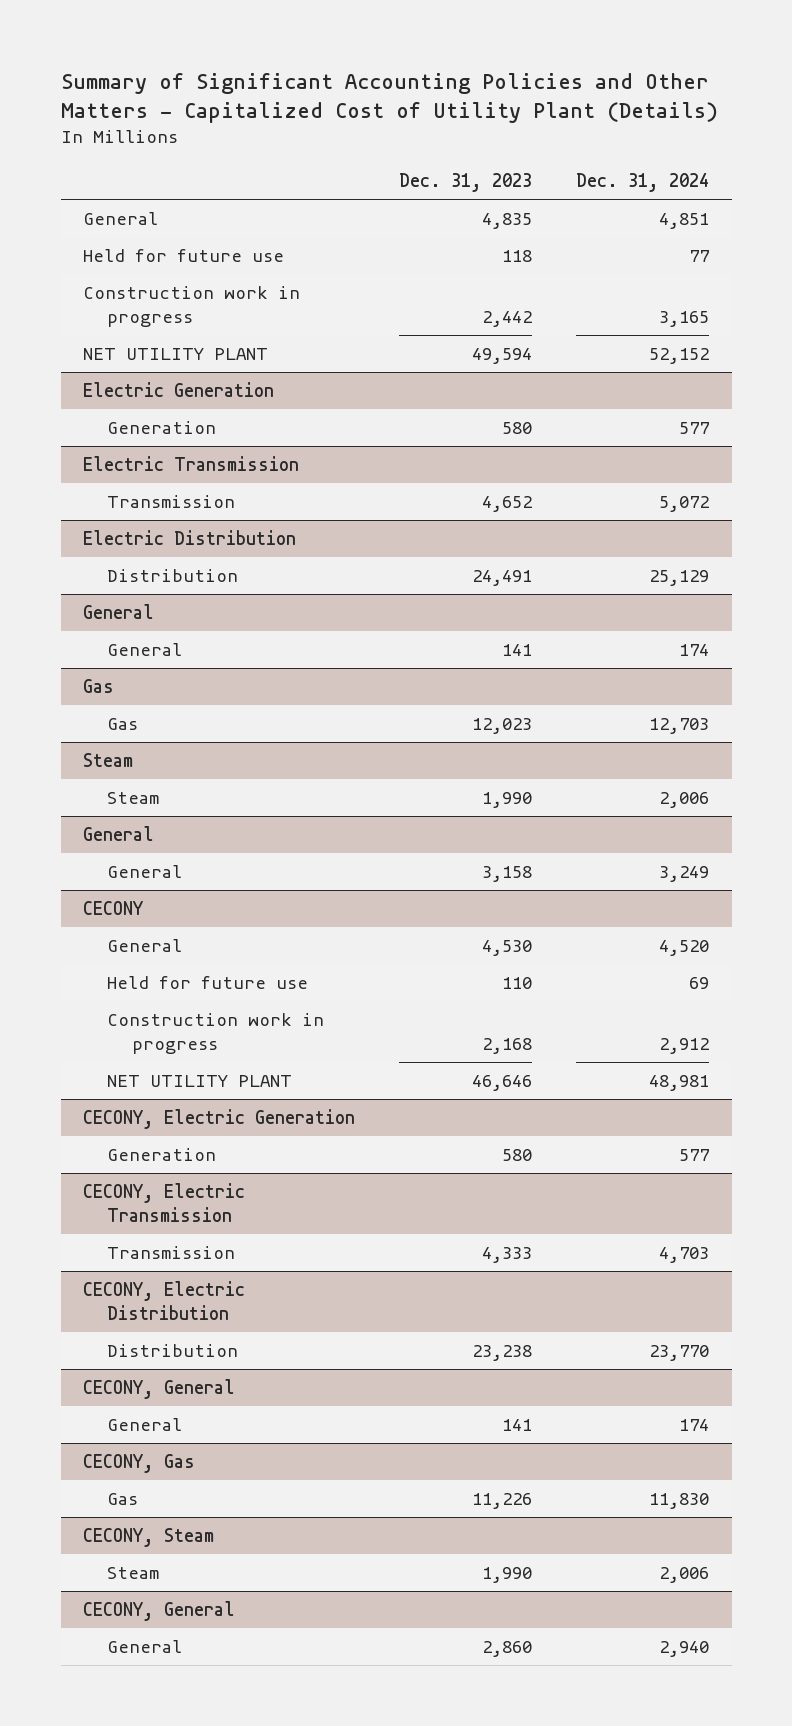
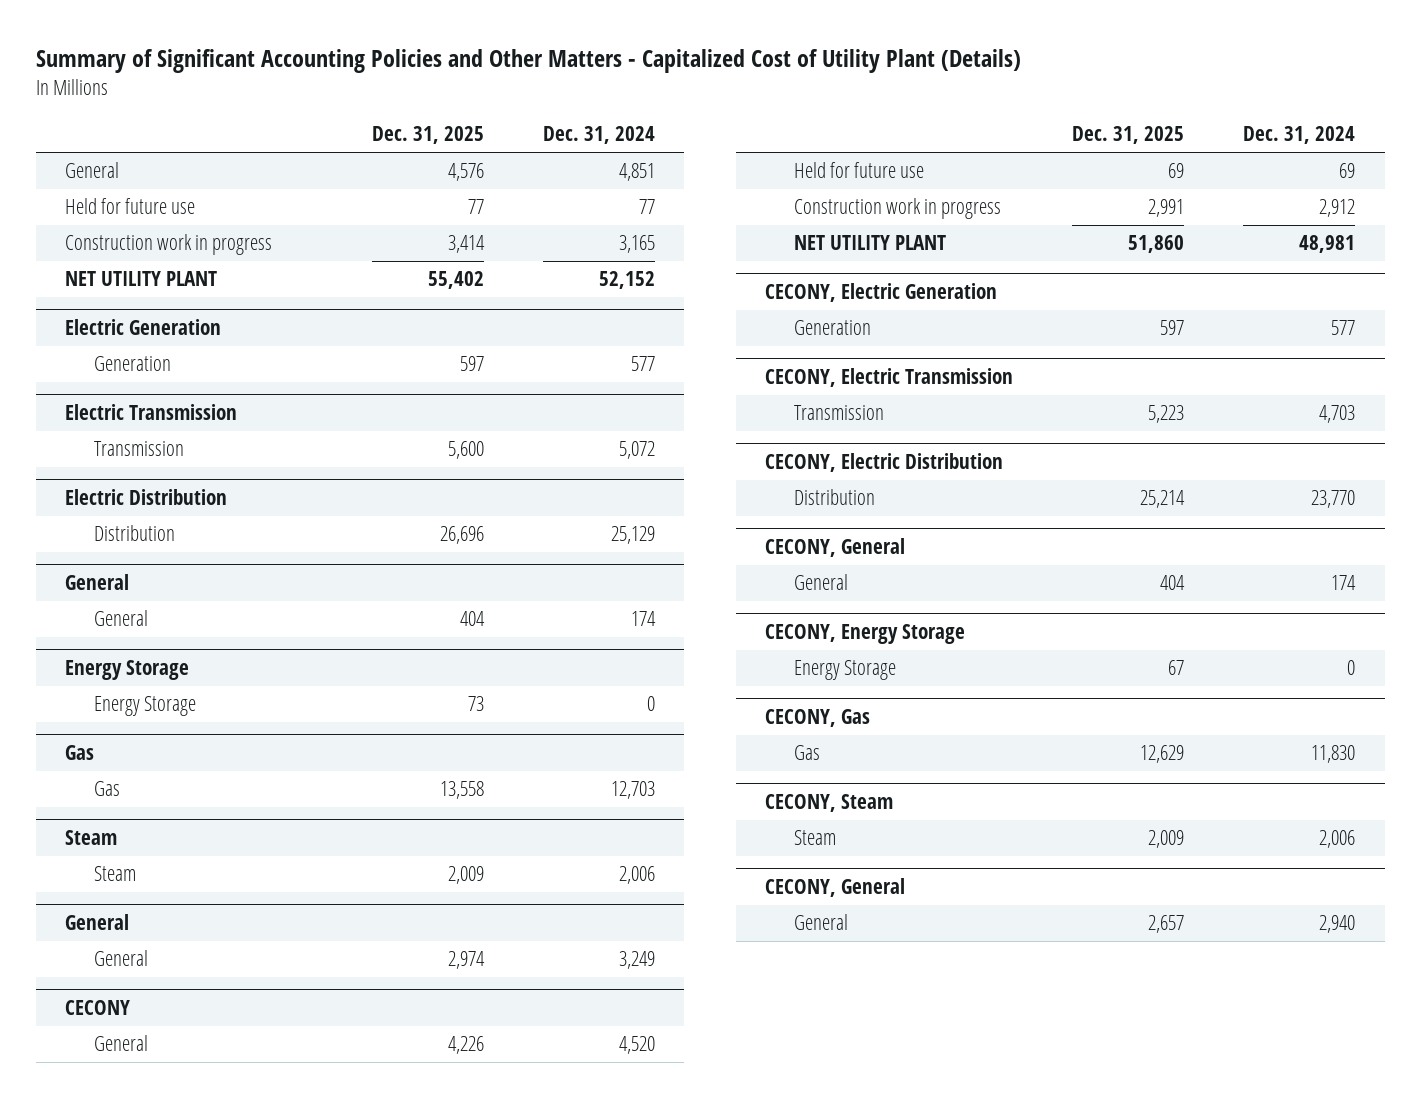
- | Dec. 31, 2023 | Dec. 31, 2024
+ | Dec. 31, 2025 | Dec. 31, 2024
+ Energy Storage
+ Energy Storage | 73 | 0
+ CECONY, Energy Storage
+ Energy Storage | 67 | 0

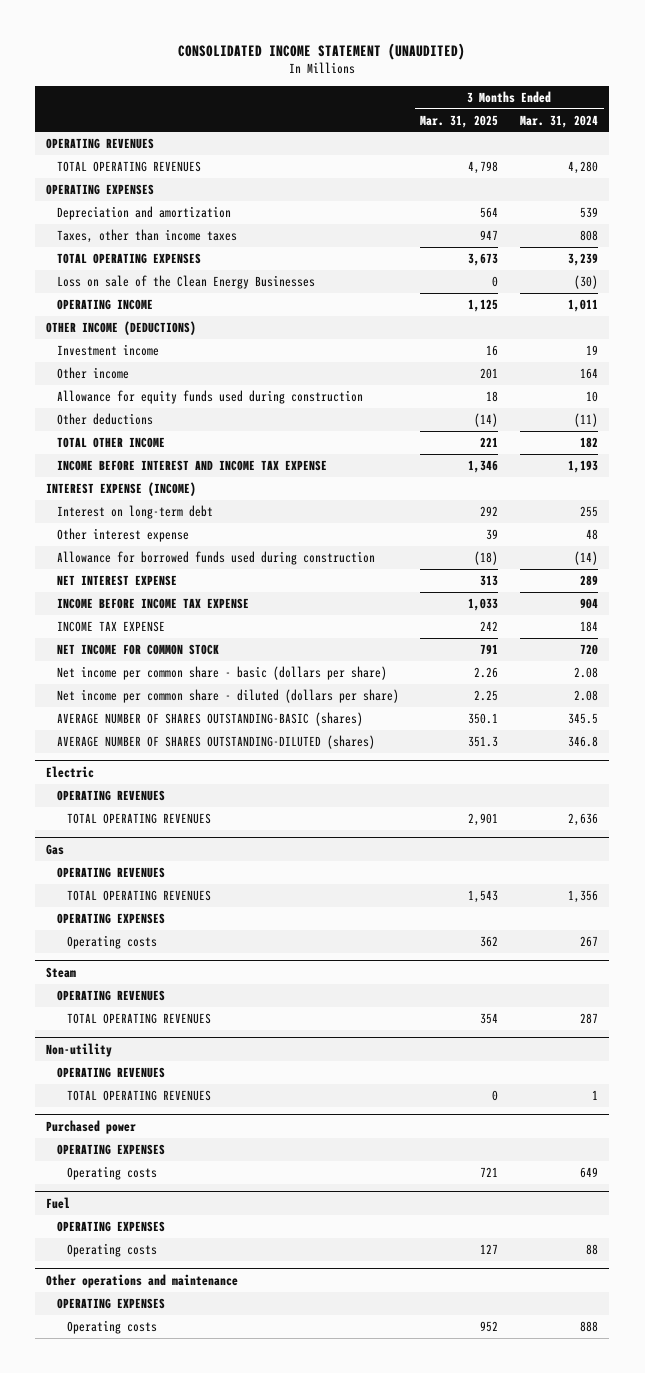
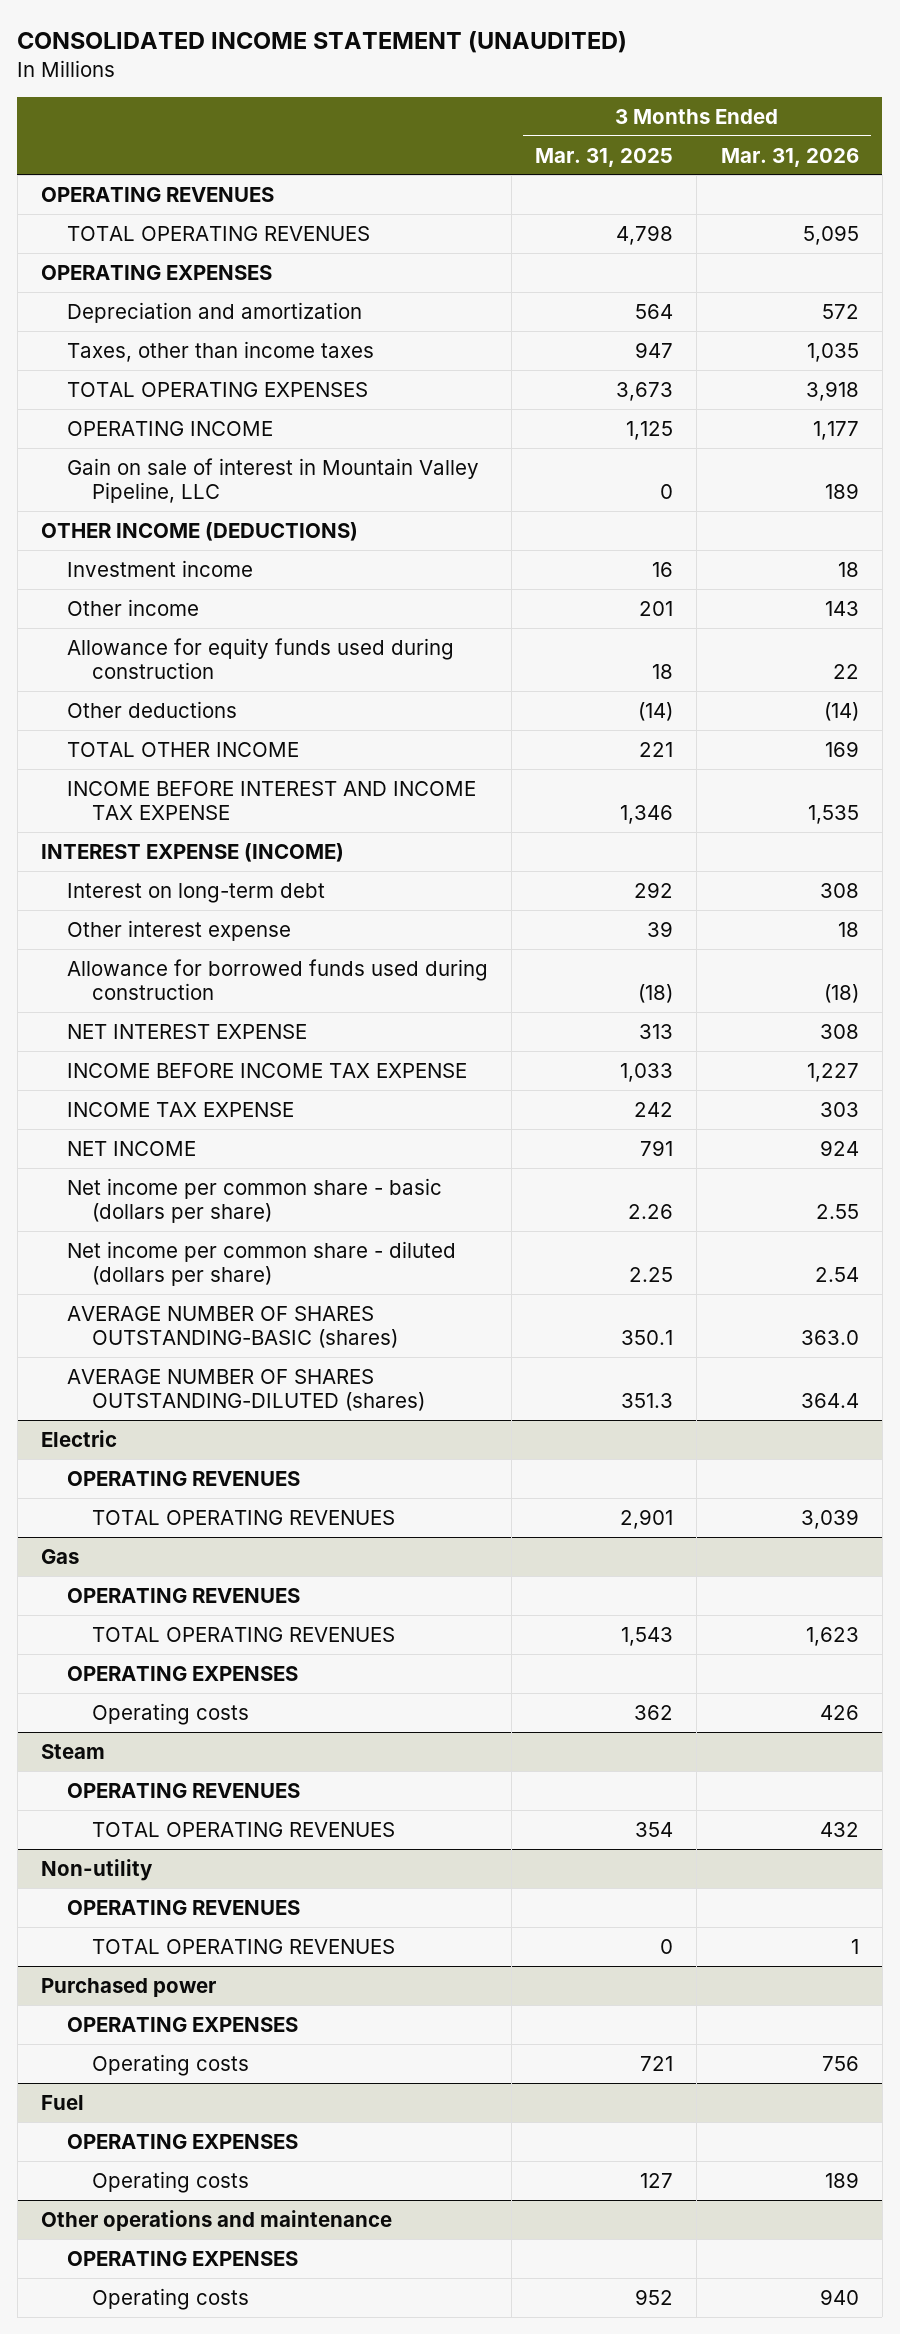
- | 3 Months Ended Mar. 31, 2025 | 3 Months Ended Mar. 31, 2024
+ | 3 Months Ended Mar. 31, 2025 | 3 Months Ended Mar. 31, 2026
- Loss on sale of the Clean Energy Businesses | 0 | (30)
+ Gain on sale of interest in Mountain Valley Pipeline, LLC | 0 | 189
- NET INCOME FOR COMMON STOCK | 791 | 720
+ NET INCOME | 791 | 924

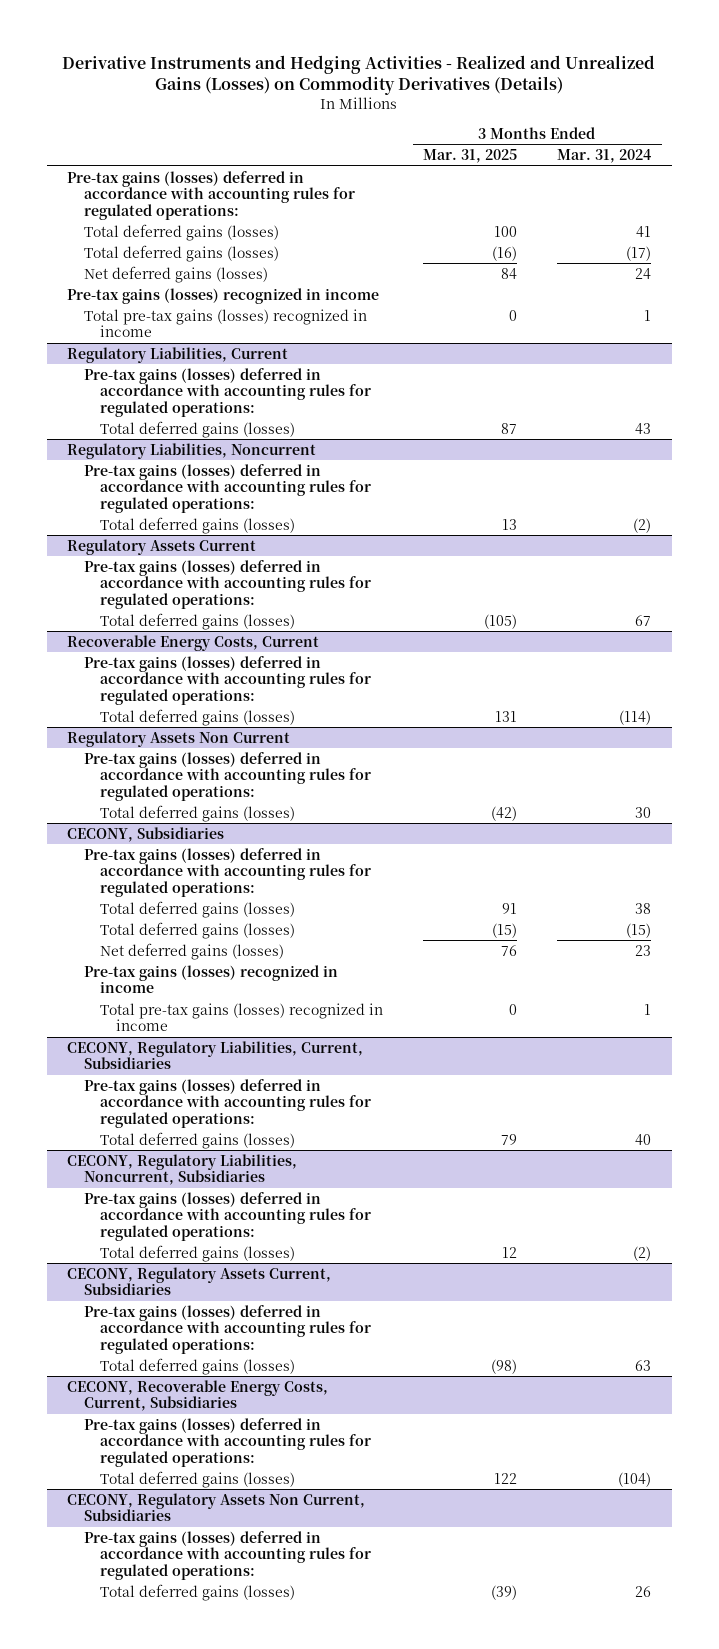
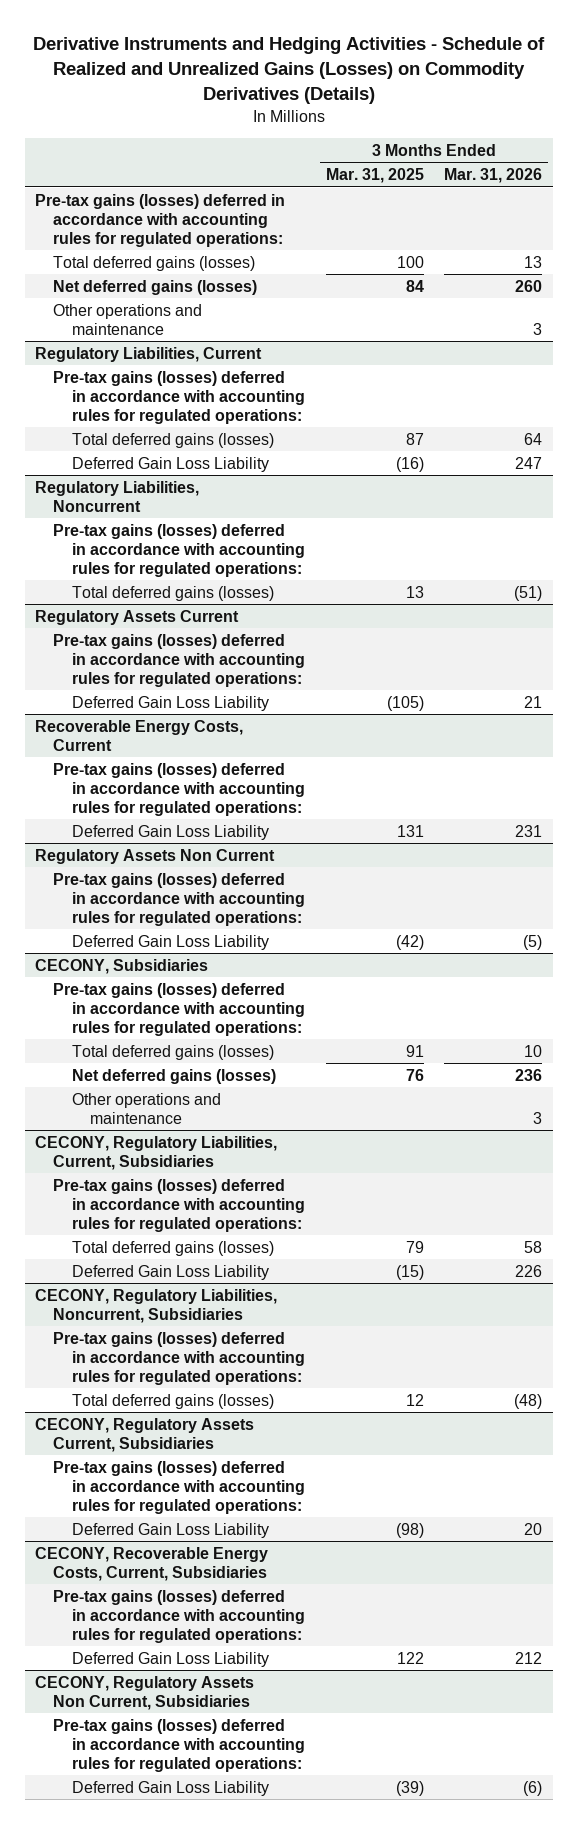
- Derivative Instruments and Hedging Activities - Realized and Unrealized Gains (Losses) on Commodity Derivatives (Details)
+ Derivative Instruments and Hedging Activities - Schedule of Realized and Unrealized Gains (Losses) on Commodity Derivatives (Details)
- | 3 Months Ended Mar. 31, 2025 | 3 Months Ended Mar. 31, 2024
+ | 3 Months Ended Mar. 31, 2025 | 3 Months Ended Mar. 31, 2026
- Total deferred gains (losses) | (16) | (17)
- Pre-tax gains (losses) recognized in income
- Total pre-tax gains (losses) recognized in income | 0 | 1
+ Other operations and maintenance | | 3
@ Regulatory Liabilities, Current
+ Deferred Gain Loss Liability | (16) | 247
@ Regulatory Assets Current
- Total deferred gains (losses) | (105) | 67
+ Deferred Gain Loss Liability | (105) | 21
@ Recoverable Energy Costs, Current
- Total deferred gains (losses) | 131 | (114)
+ Deferred Gain Loss Liability | 131 | 231
@ Regulatory Assets Non Current
- Total deferred gains (losses) | (42) | 30
+ Deferred Gain Loss Liability | (42) | (5)
@ CECONY, Subsidiaries
- Total deferred gains (losses) | (15) | (15)
- Pre-tax gains (losses) recognized in income
- Total pre-tax gains (losses) recognized in income | 0 | 1
+ Other operations and maintenance | | 3
@ CECONY, Regulatory Liabilities, Current, Subsidiaries
+ Deferred Gain Loss Liability | (15) | 226
@ CECONY, Regulatory Assets Current, Subsidiaries
- Total deferred gains (losses) | (98) | 63
+ Deferred Gain Loss Liability | (98) | 20
@ CECONY, Recoverable Energy Costs, Current, Subsidiaries
- Total deferred gains (losses) | 122 | (104)
+ Deferred Gain Loss Liability | 122 | 212
@ CECONY, Regulatory Assets Non Current, Subsidiaries
- Total deferred gains (losses) | (39) | 26
+ Deferred Gain Loss Liability | (39) | (6)

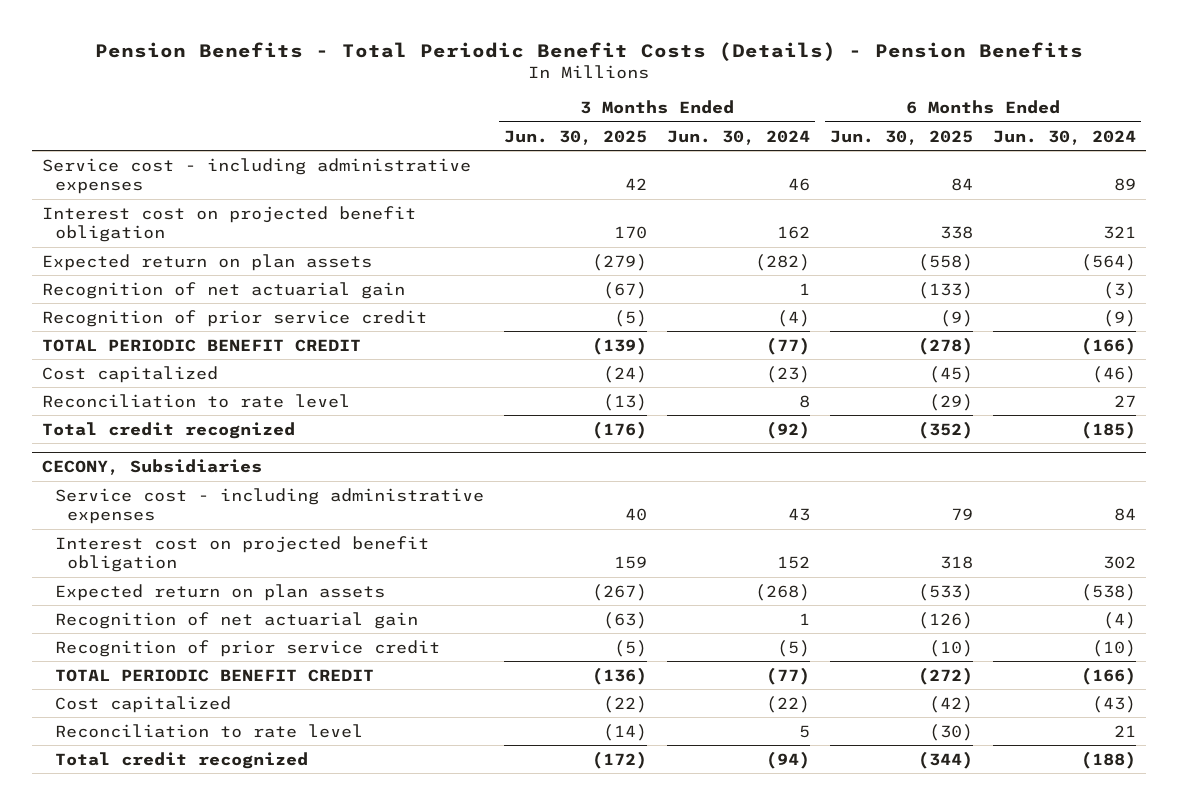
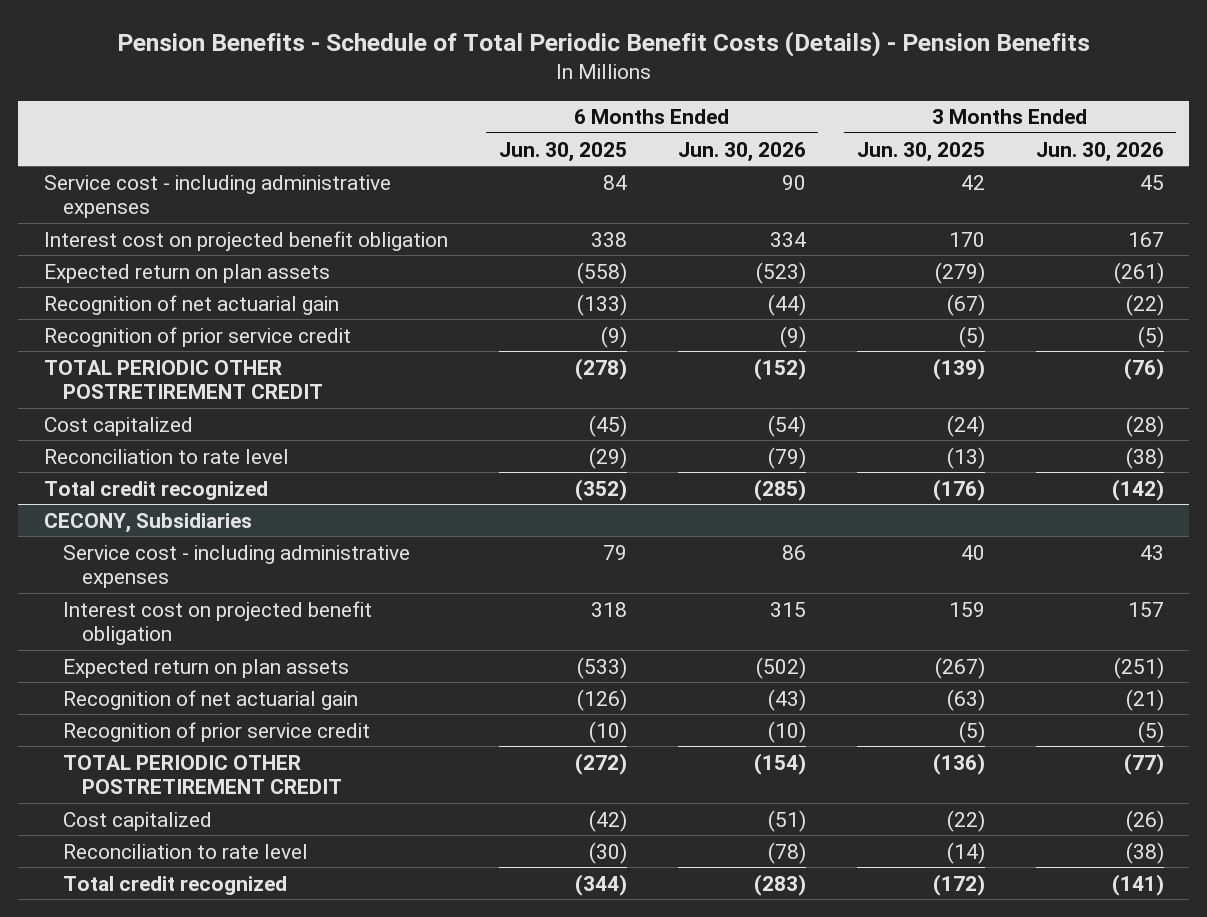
- Pension Benefits - Total Periodic Benefit Costs (Details) - Pension Benefits
+ Pension Benefits - Schedule of Total Periodic Benefit Costs (Details) - Pension Benefits
- | 3 Months Ended Jun. 30, 2025 | 3 Months Ended Jun. 30, 2024 | 6 Months Ended Jun. 30, 2025 | 6 Months Ended Jun. 30, 2024
+ | 6 Months Ended Jun. 30, 2025 | 6 Months Ended Jun. 30, 2026 | 3 Months Ended Jun. 30, 2025 | 3 Months Ended Jun. 30, 2026
- TOTAL PERIODIC BENEFIT CREDIT | (139) | (77) | (278) | (166)
+ TOTAL PERIODIC OTHER POSTRETIREMENT CREDIT | (278) | (152) | (139) | (76)
@ CECONY, Subsidiaries
- TOTAL PERIODIC BENEFIT CREDIT | (136) | (77) | (272) | (166)
+ TOTAL PERIODIC OTHER POSTRETIREMENT CREDIT | (272) | (154) | (136) | (77)

